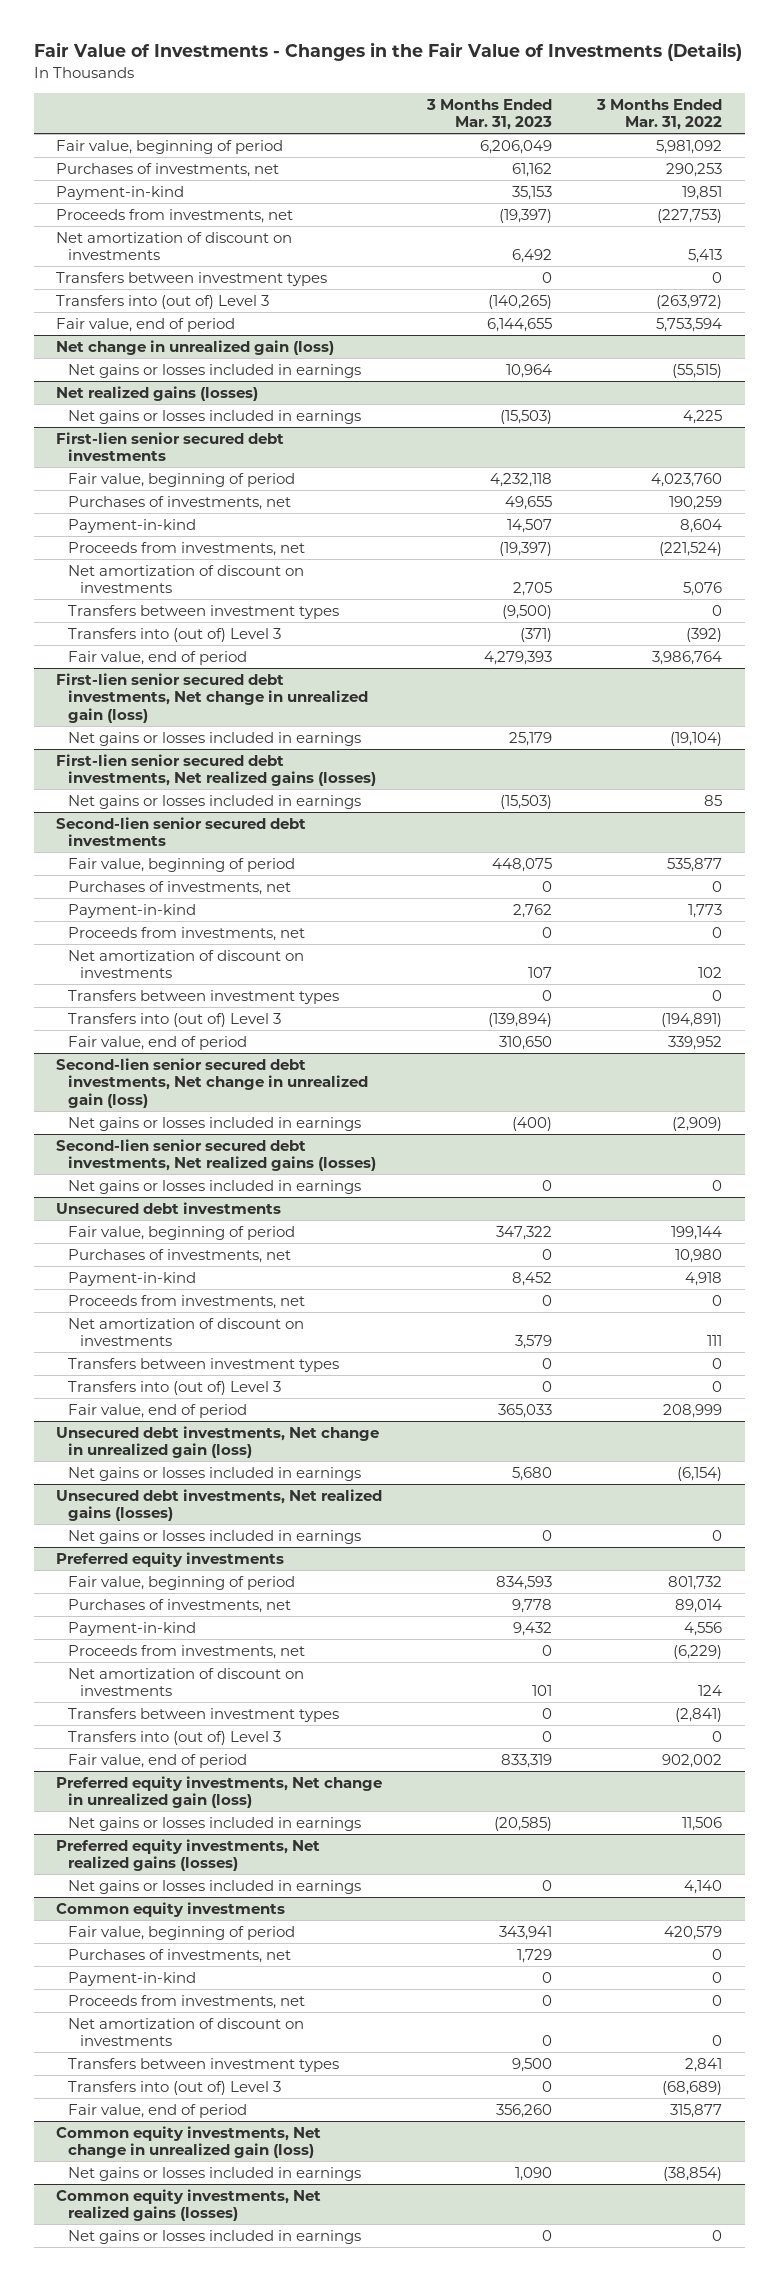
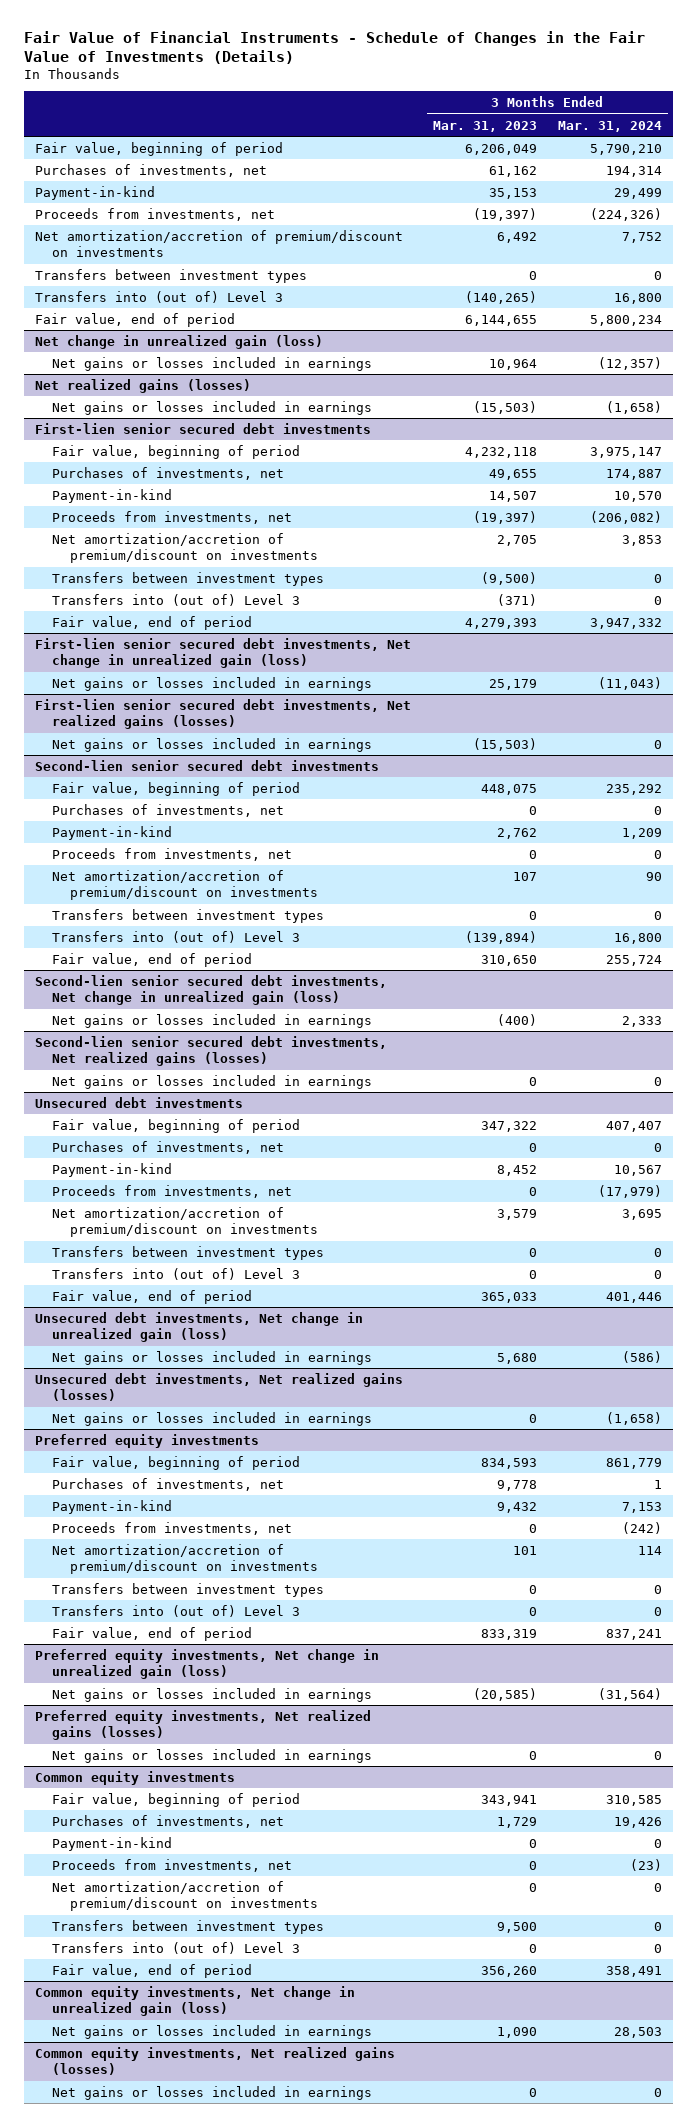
- Fair Value of Investments - Changes in the Fair Value of Investments (Details)
+ Fair Value of Financial Instruments - Schedule of Changes in the Fair Value of Investments (Details)
- | 3 Months Ended Mar. 31, 2023 | 3 Months Ended Mar. 31, 2022
+ | 3 Months Ended Mar. 31, 2023 | 3 Months Ended Mar. 31, 2024
- Net amortization of discount on investments | 6,492 | 5,413
+ Net amortization/accretion of premium/discount on investments | 6,492 | 7,752
@ First-lien senior secured debt investments
- Net amortization of discount on investments | 2,705 | 5,076
+ Net amortization/accretion of premium/discount on investments | 2,705 | 3,853
@ Second-lien senior secured debt investments
- Net amortization of discount on investments | 107 | 102
+ Net amortization/accretion of premium/discount on investments | 107 | 90
@ Unsecured debt investments
- Net amortization of discount on investments | 3,579 | 111
+ Net amortization/accretion of premium/discount on investments | 3,579 | 3,695
@ Preferred equity investments
- Net amortization of discount on investments | 101 | 124
+ Net amortization/accretion of premium/discount on investments | 101 | 114
@ Common equity investments
- Net amortization of discount on investments | 0 | 0
+ Net amortization/accretion of premium/discount on investments | 0 | 0

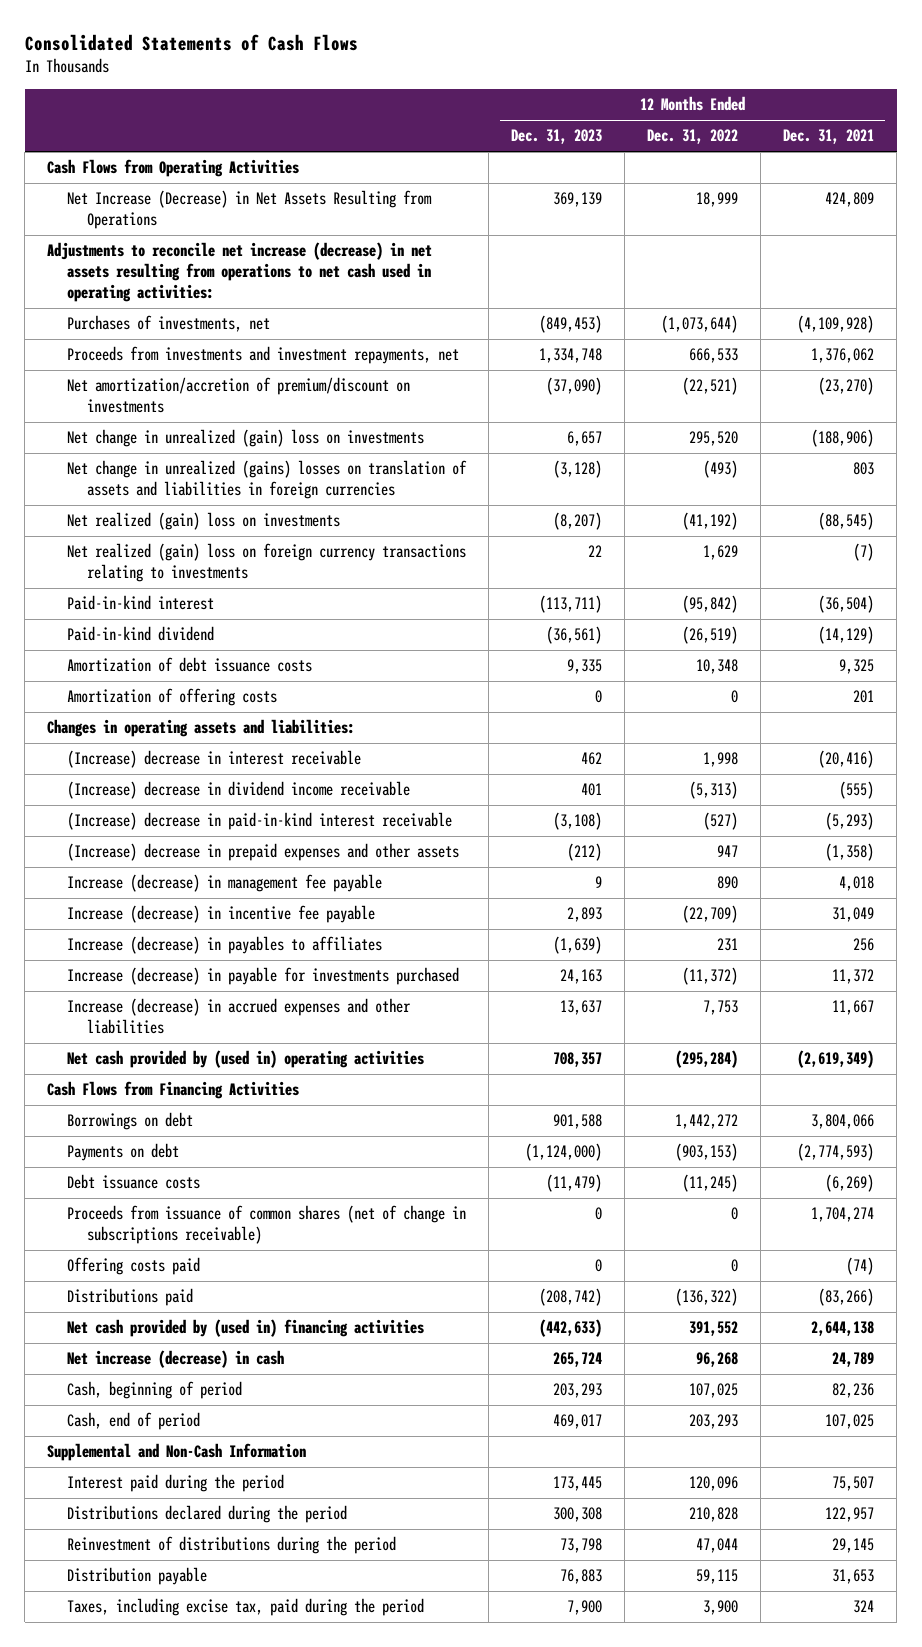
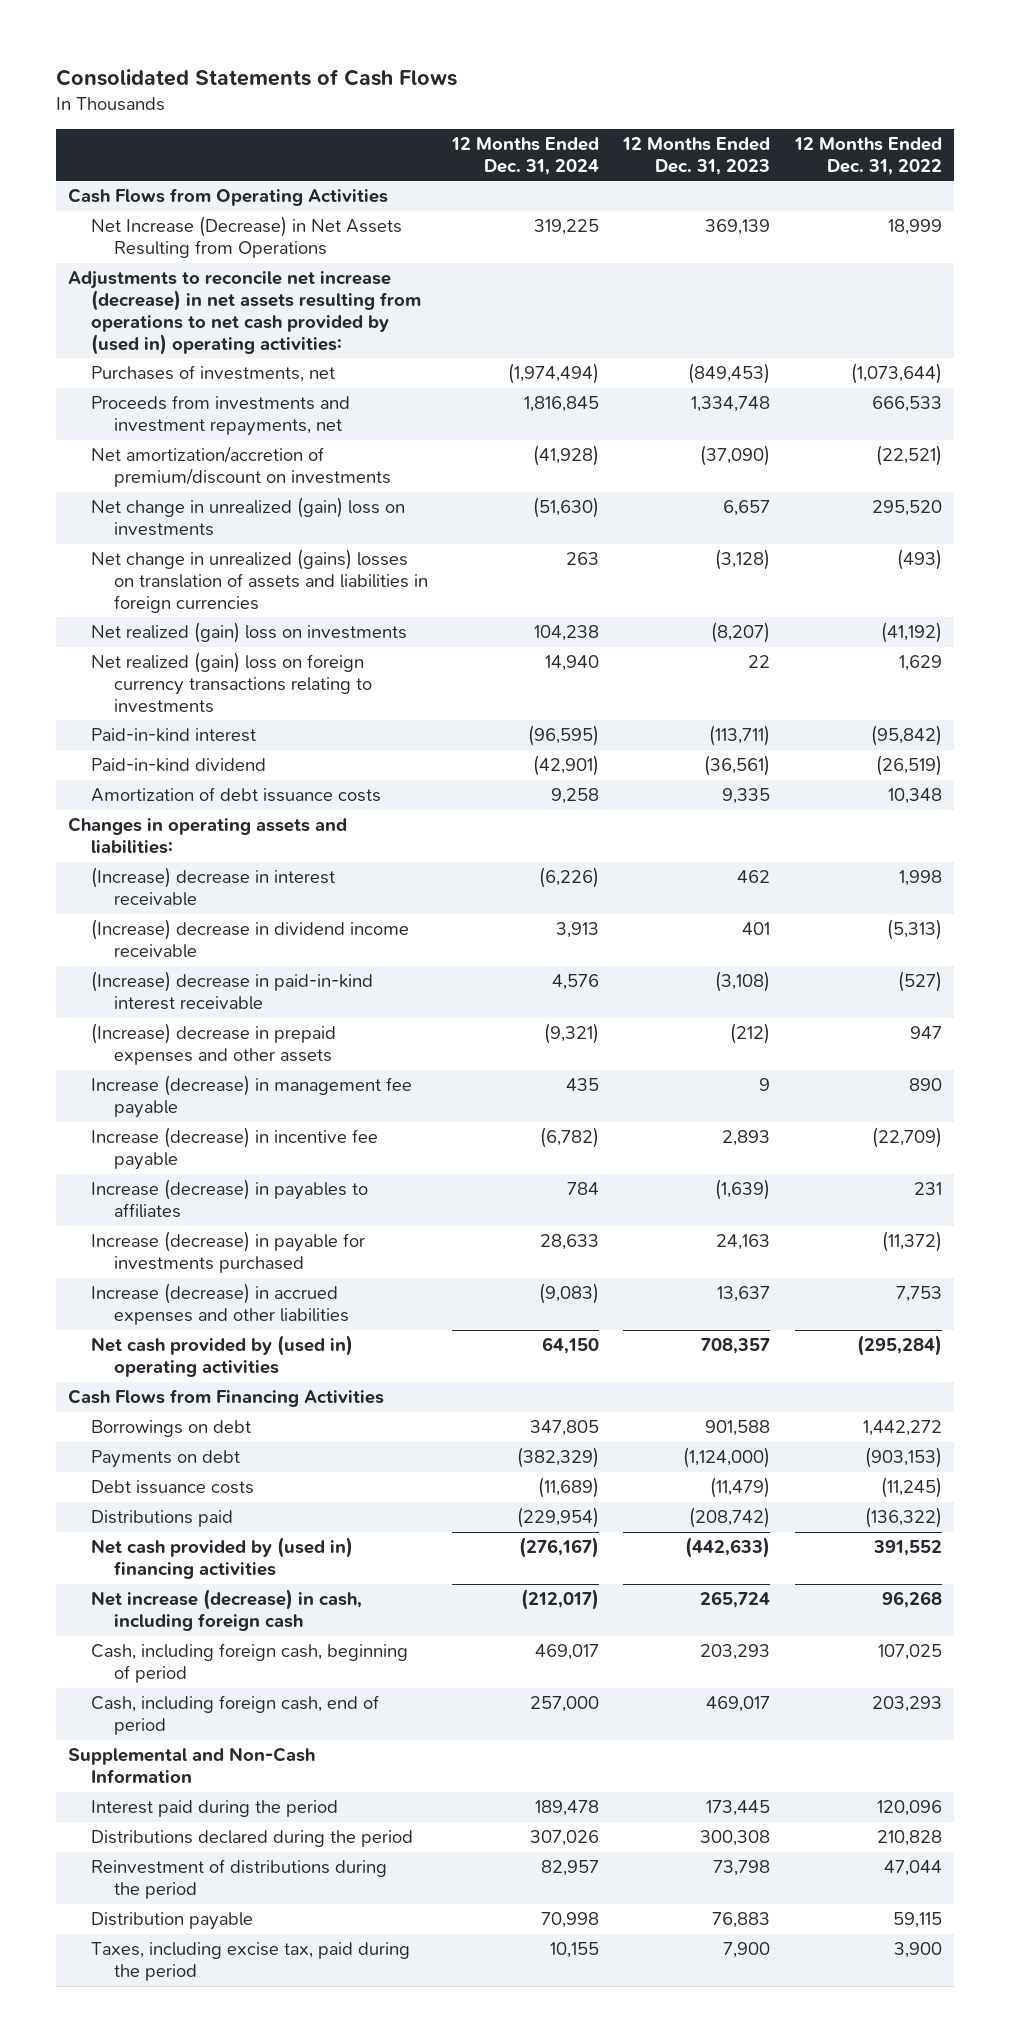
- | 12 Months Ended Dec. 31, 2023 | 12 Months Ended Dec. 31, 2022 | 12 Months Ended Dec. 31, 2021
+ | 12 Months Ended Dec. 31, 2024 | 12 Months Ended Dec. 31, 2023 | 12 Months Ended Dec. 31, 2022
- Adjustments to reconcile net increase (decrease) in net assets resulting from operations to net cash used in operating activities:
+ Adjustments to reconcile net increase (decrease) in net assets resulting from operations to net cash provided by (used in) operating activities:
- Amortization of offering costs | 0 | 0 | 201
- Proceeds from issuance of common shares (net of change in subscriptions receivable) | 0 | 0 | 1,704,274
- Offering costs paid | 0 | 0 | (74)
- Net increase (decrease) in cash | 265,724 | 96,268 | 24,789
- Cash, beginning of period | 203,293 | 107,025 | 82,236
- Cash, end of period | 469,017 | 203,293 | 107,025
+ Net increase (decrease) in cash, including foreign cash | (212,017) | 265,724 | 96,268
+ Cash, including foreign cash, beginning of period | 469,017 | 203,293 | 107,025
+ Cash, including foreign cash, end of period | 257,000 | 469,017 | 203,293

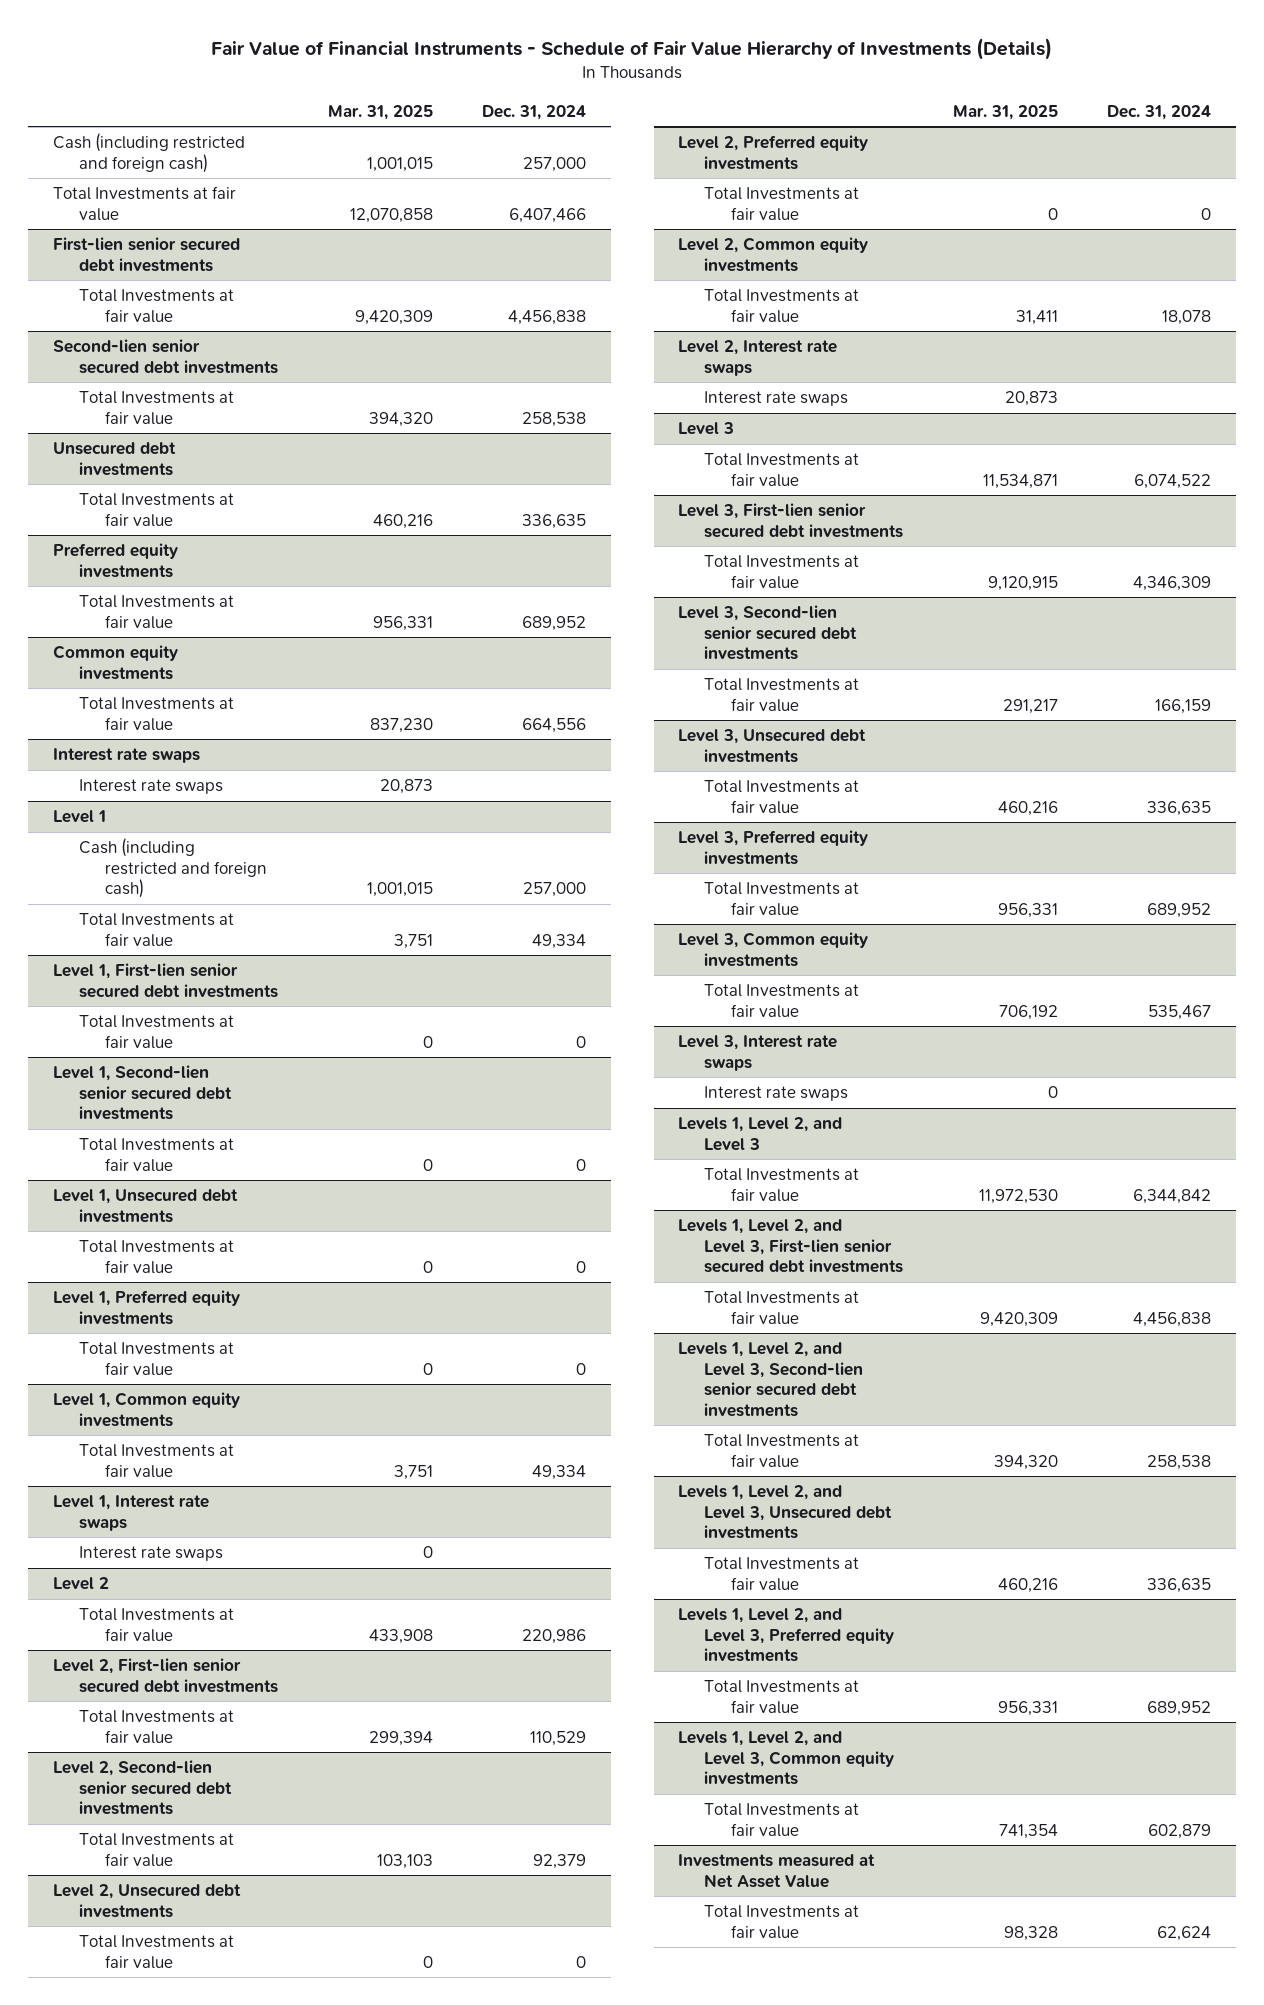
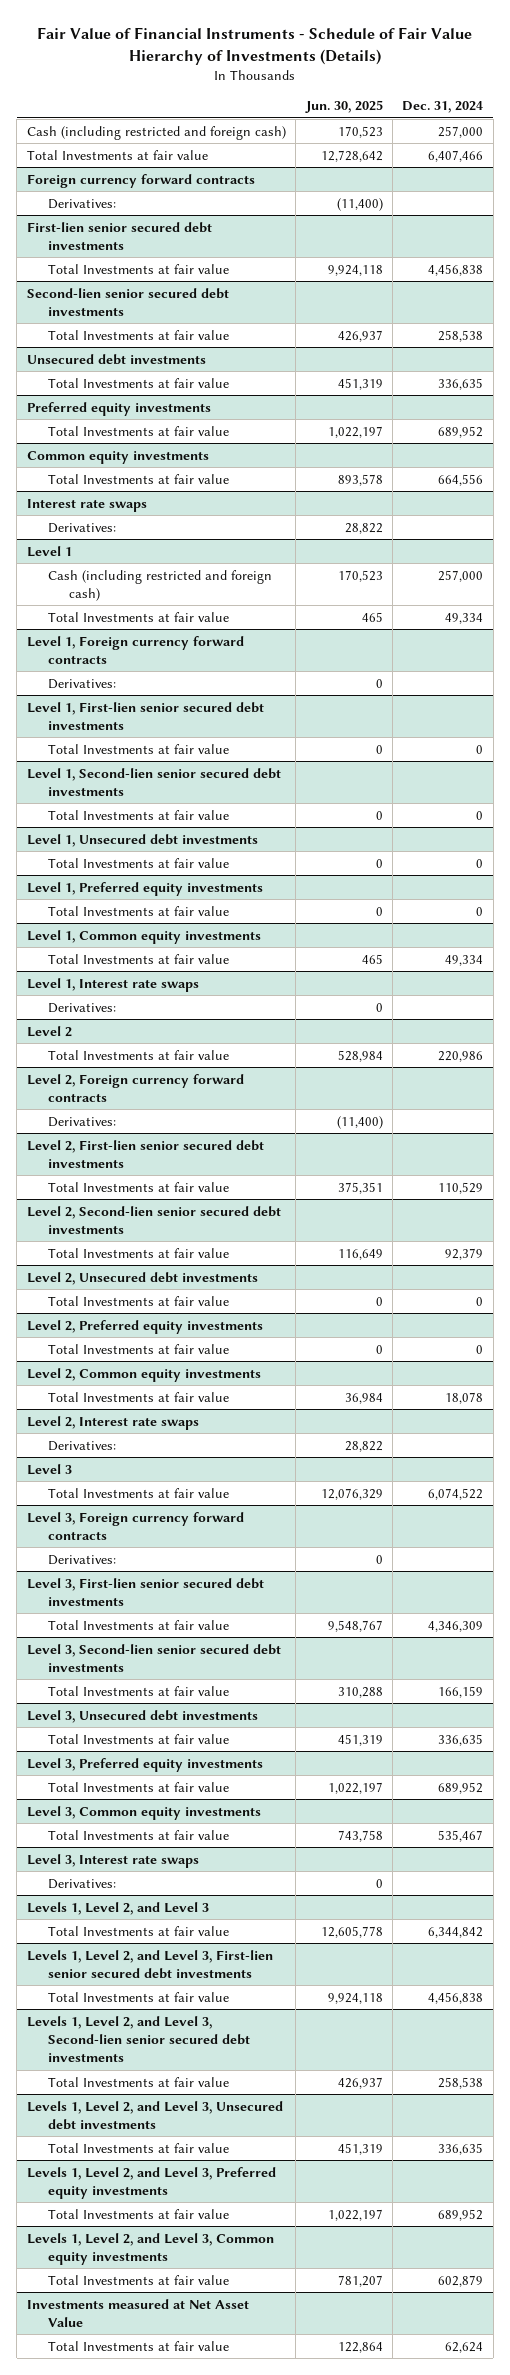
- | Mar. 31, 2025 | Dec. 31, 2024
+ | Jun. 30, 2025 | Dec. 31, 2024
+ Foreign currency forward contracts
+ Derivatives: | (11,400) |
@ Interest rate swaps
- Interest rate swaps | 20,873 |
+ Derivatives: | 28,822 |
+ Level 1, Foreign currency forward contracts
+ Derivatives: | 0 |
@ Level 1, Interest rate swaps
- Interest rate swaps | 0 |
+ Derivatives: | 0 |
+ Level 2, Foreign currency forward contracts
+ Derivatives: | (11,400) |
@ Level 2, Interest rate swaps
- Interest rate swaps | 20,873 |
+ Derivatives: | 28,822 |
+ Level 3, Foreign currency forward contracts
+ Derivatives: | 0 |
@ Level 3, Interest rate swaps
- Interest rate swaps | 0 |
+ Derivatives: | 0 |

